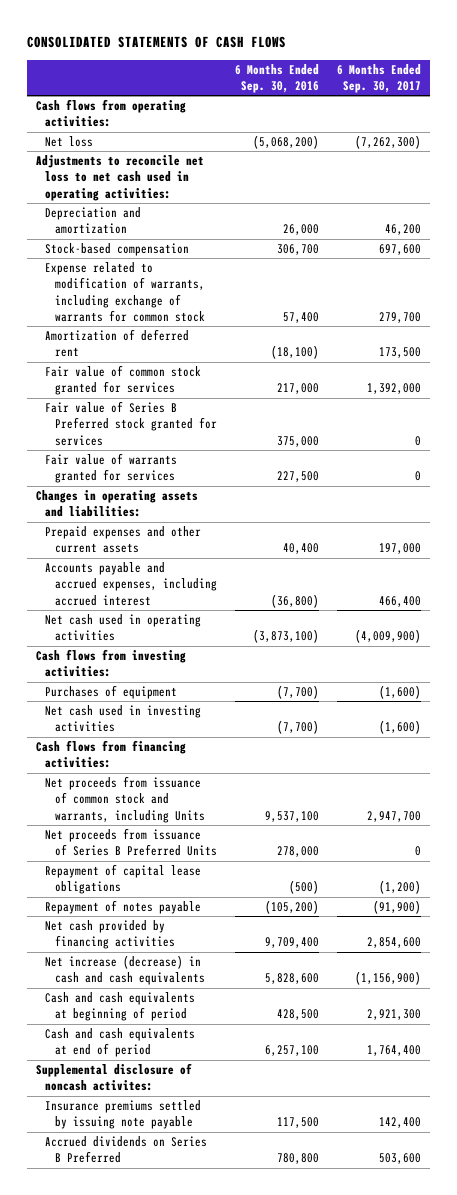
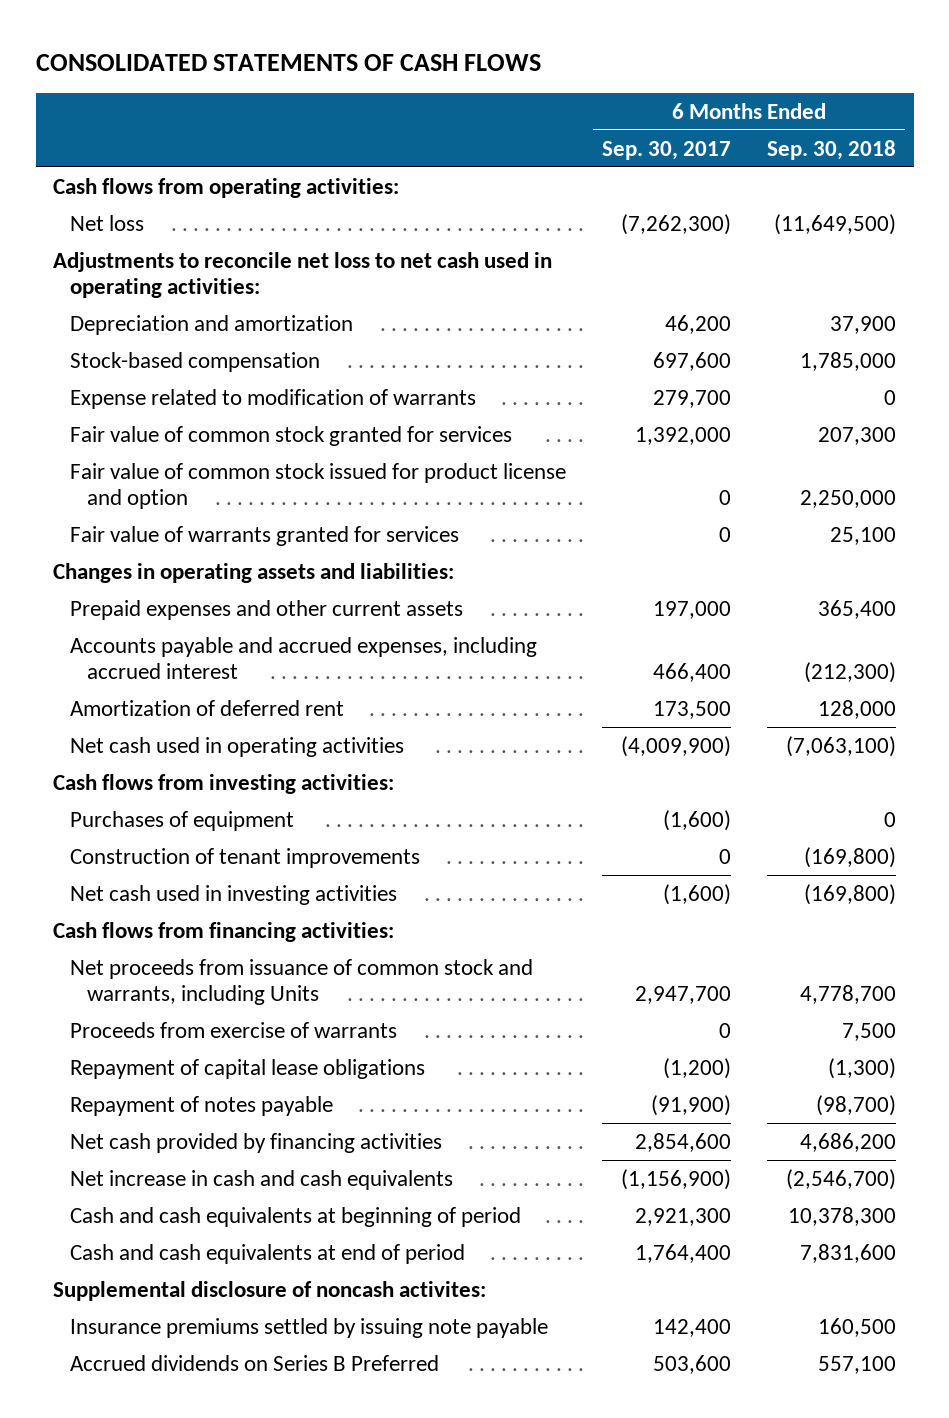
- | 6 Months Ended Sep. 30, 2016 | 6 Months Ended Sep. 30, 2017
+ | 6 Months Ended Sep. 30, 2017 | 6 Months Ended Sep. 30, 2018
- Expense related to modification of warrants, including exchange of warrants for common stock | 57,400 | 279,700
+ Expense related to modification of warrants | 279,700 | 0
- Fair value of Series B Preferred stock granted for services | 375,000 | 0
+ Fair value of common stock issued for product license and option | 0 | 2,250,000
moved down: Amortization of deferred rent | 173,500 | 128,000
+ Construction of tenant improvements | 0 | (169,800)
- Net proceeds from issuance of Series B Preferred Units | 278,000 | 0
+ Proceeds from exercise of warrants | 0 | 7,500
- Net increase (decrease) in cash and cash equivalents | 5,828,600 | (1,156,900)
+ Net increase in cash and cash equivalents | (1,156,900) | (2,546,700)

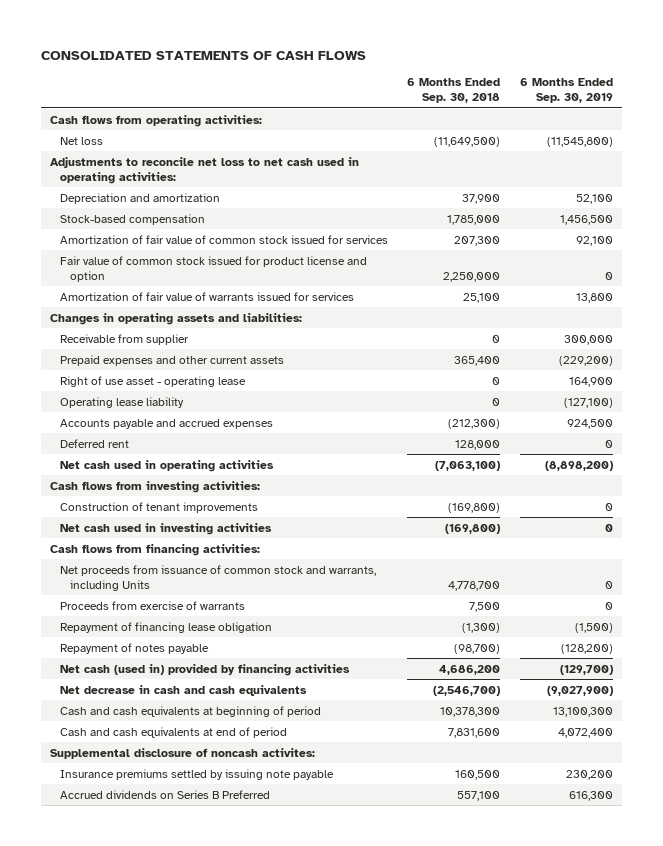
- | 6 Months Ended Sep. 30, 2017 | 6 Months Ended Sep. 30, 2018
+ | 6 Months Ended Sep. 30, 2018 | 6 Months Ended Sep. 30, 2019
- Expense related to modification of warrants | 279,700 | 0
- Fair value of common stock granted for services | 1,392,000 | 207,300
+ Amortization of fair value of common stock issued for services | 207,300 | 92,100
- Fair value of warrants granted for services | 0 | 25,100
+ Amortization of fair value of warrants issued for services | 25,100 | 13,800
+ Receivable from supplier | 0 | 300,000
- Accounts payable and accrued expenses, including accrued interest | 466,400 | (212,300)
- Amortization of deferred rent | 173,500 | 128,000
+ Right of use asset - operating lease | 0 | 164,900
+ Operating lease liability | 0 | (127,100)
+ Accounts payable and accrued expenses | (212,300) | 924,500
+ Deferred rent | 128,000 | 0
- Purchases of equipment | (1,600) | 0
- Repayment of capital lease obligations | (1,200) | (1,300)
+ Repayment of financing lease obligation | (1,300) | (1,500)
- Net cash provided by financing activities | 2,854,600 | 4,686,200
- Net increase in cash and cash equivalents | (1,156,900) | (2,546,700)
+ Net cash (used in) provided by financing activities | 4,686,200 | (129,700)
+ Net decrease in cash and cash equivalents | (2,546,700) | (9,027,900)

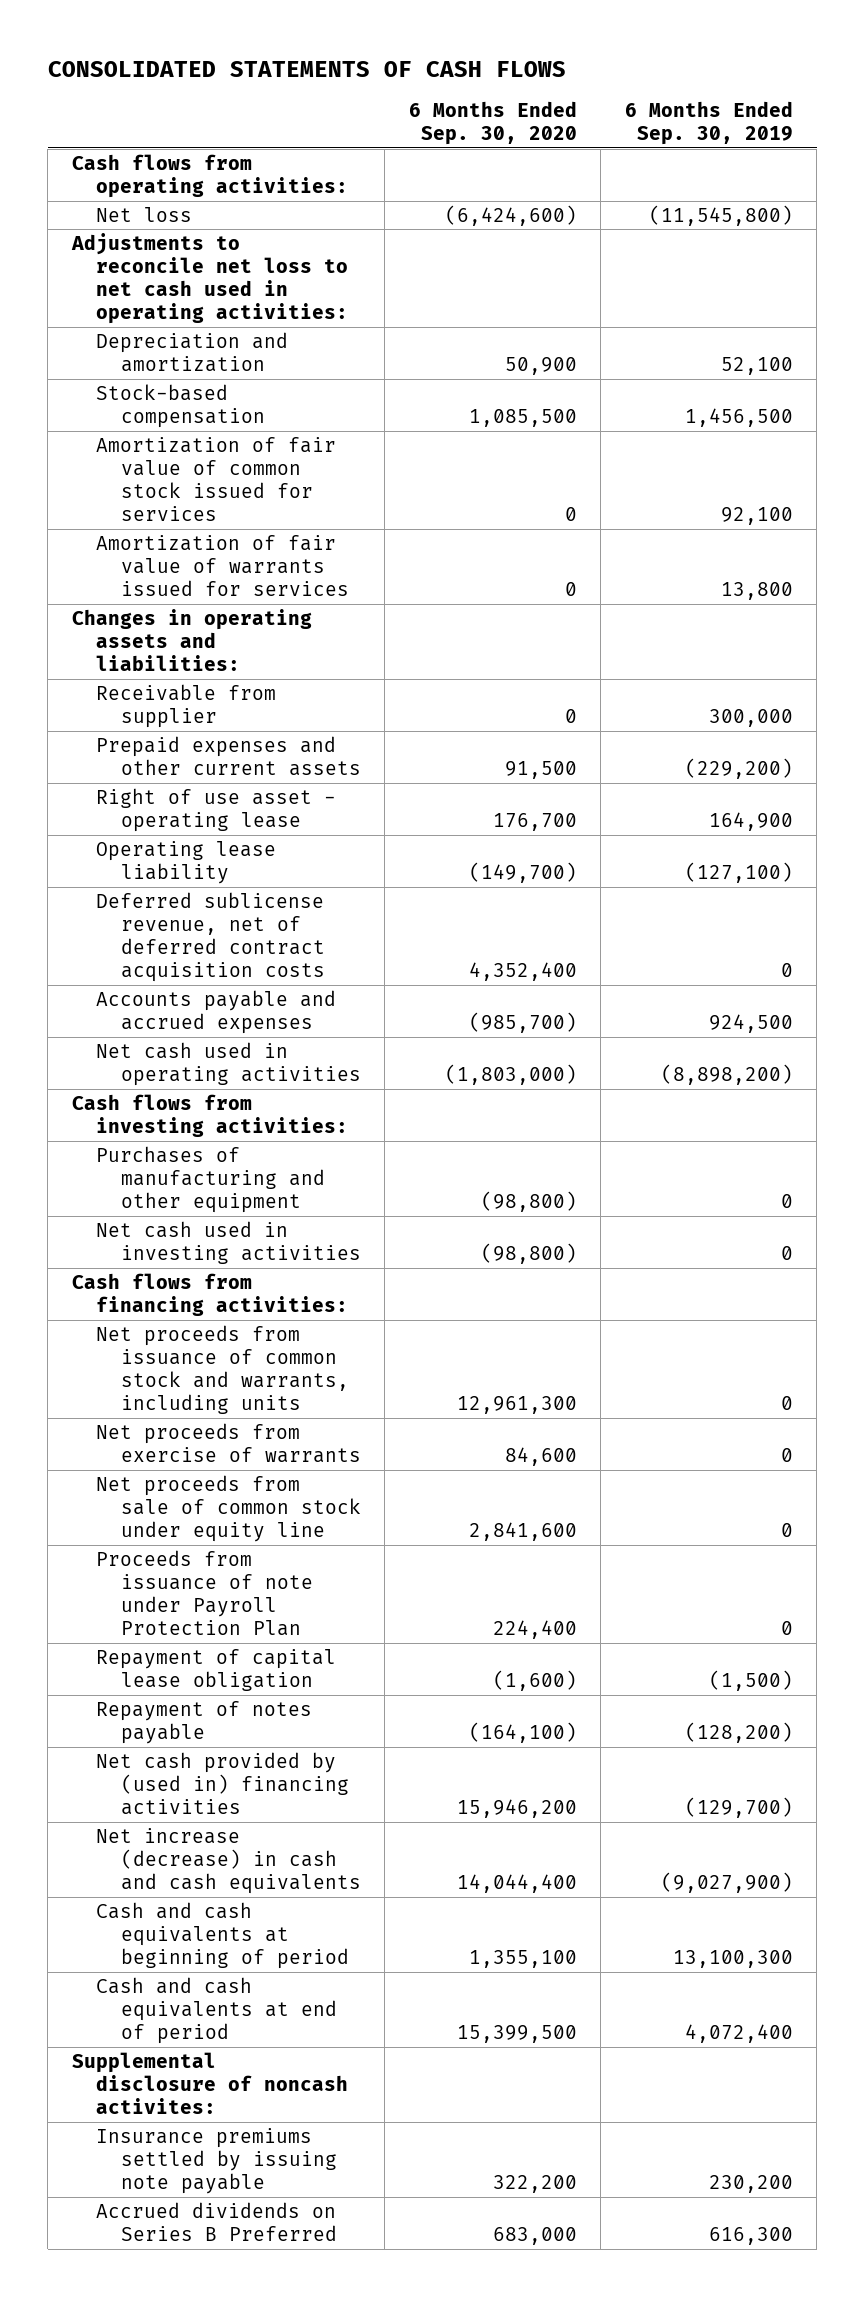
- | 6 Months Ended Sep. 30, 2018 | 6 Months Ended Sep. 30, 2019
+ | 6 Months Ended Sep. 30, 2020 | 6 Months Ended Sep. 30, 2019
- Fair value of common stock issued for product license and option | 2,250,000 | 0
+ Deferred sublicense revenue, net of deferred contract acquisition costs | 4,352,400 | 0
- Deferred rent | 128,000 | 0
- Construction of tenant improvements | (169,800) | 0
+ Purchases of manufacturing and other equipment | (98,800) | 0
- Net proceeds from issuance of common stock and warrants, including Units | 4,778,700 | 0
- Proceeds from exercise of warrants | 7,500 | 0
- Repayment of financing lease obligation | (1,300) | (1,500)
+ Net proceeds from issuance of common stock and warrants, including units | 12,961,300 | 0
+ Net proceeds from exercise of warrants | 84,600 | 0
+ Net proceeds from sale of common stock under equity line | 2,841,600 | 0
+ Proceeds from issuance of note under Payroll Protection Plan | 224,400 | 0
+ Repayment of capital lease obligation | (1,600) | (1,500)
- Net cash (used in) provided by financing activities | 4,686,200 | (129,700)
- Net decrease in cash and cash equivalents | (2,546,700) | (9,027,900)
+ Net cash provided by (used in) financing activities | 15,946,200 | (129,700)
+ Net increase (decrease) in cash and cash equivalents | 14,044,400 | (9,027,900)

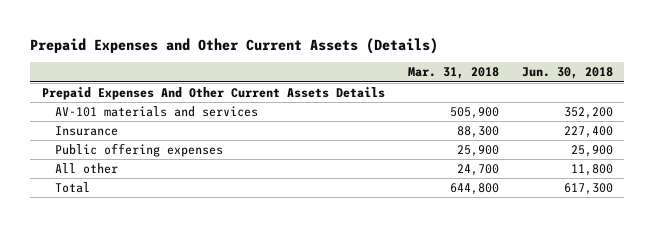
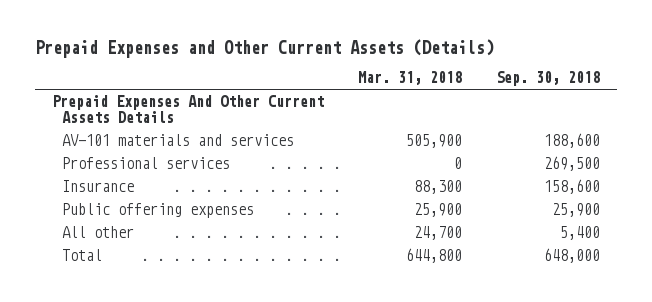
- | Mar. 31, 2018 | Jun. 30, 2018
+ | Mar. 31, 2018 | Sep. 30, 2018
+ Professional services | 0 | 269,500

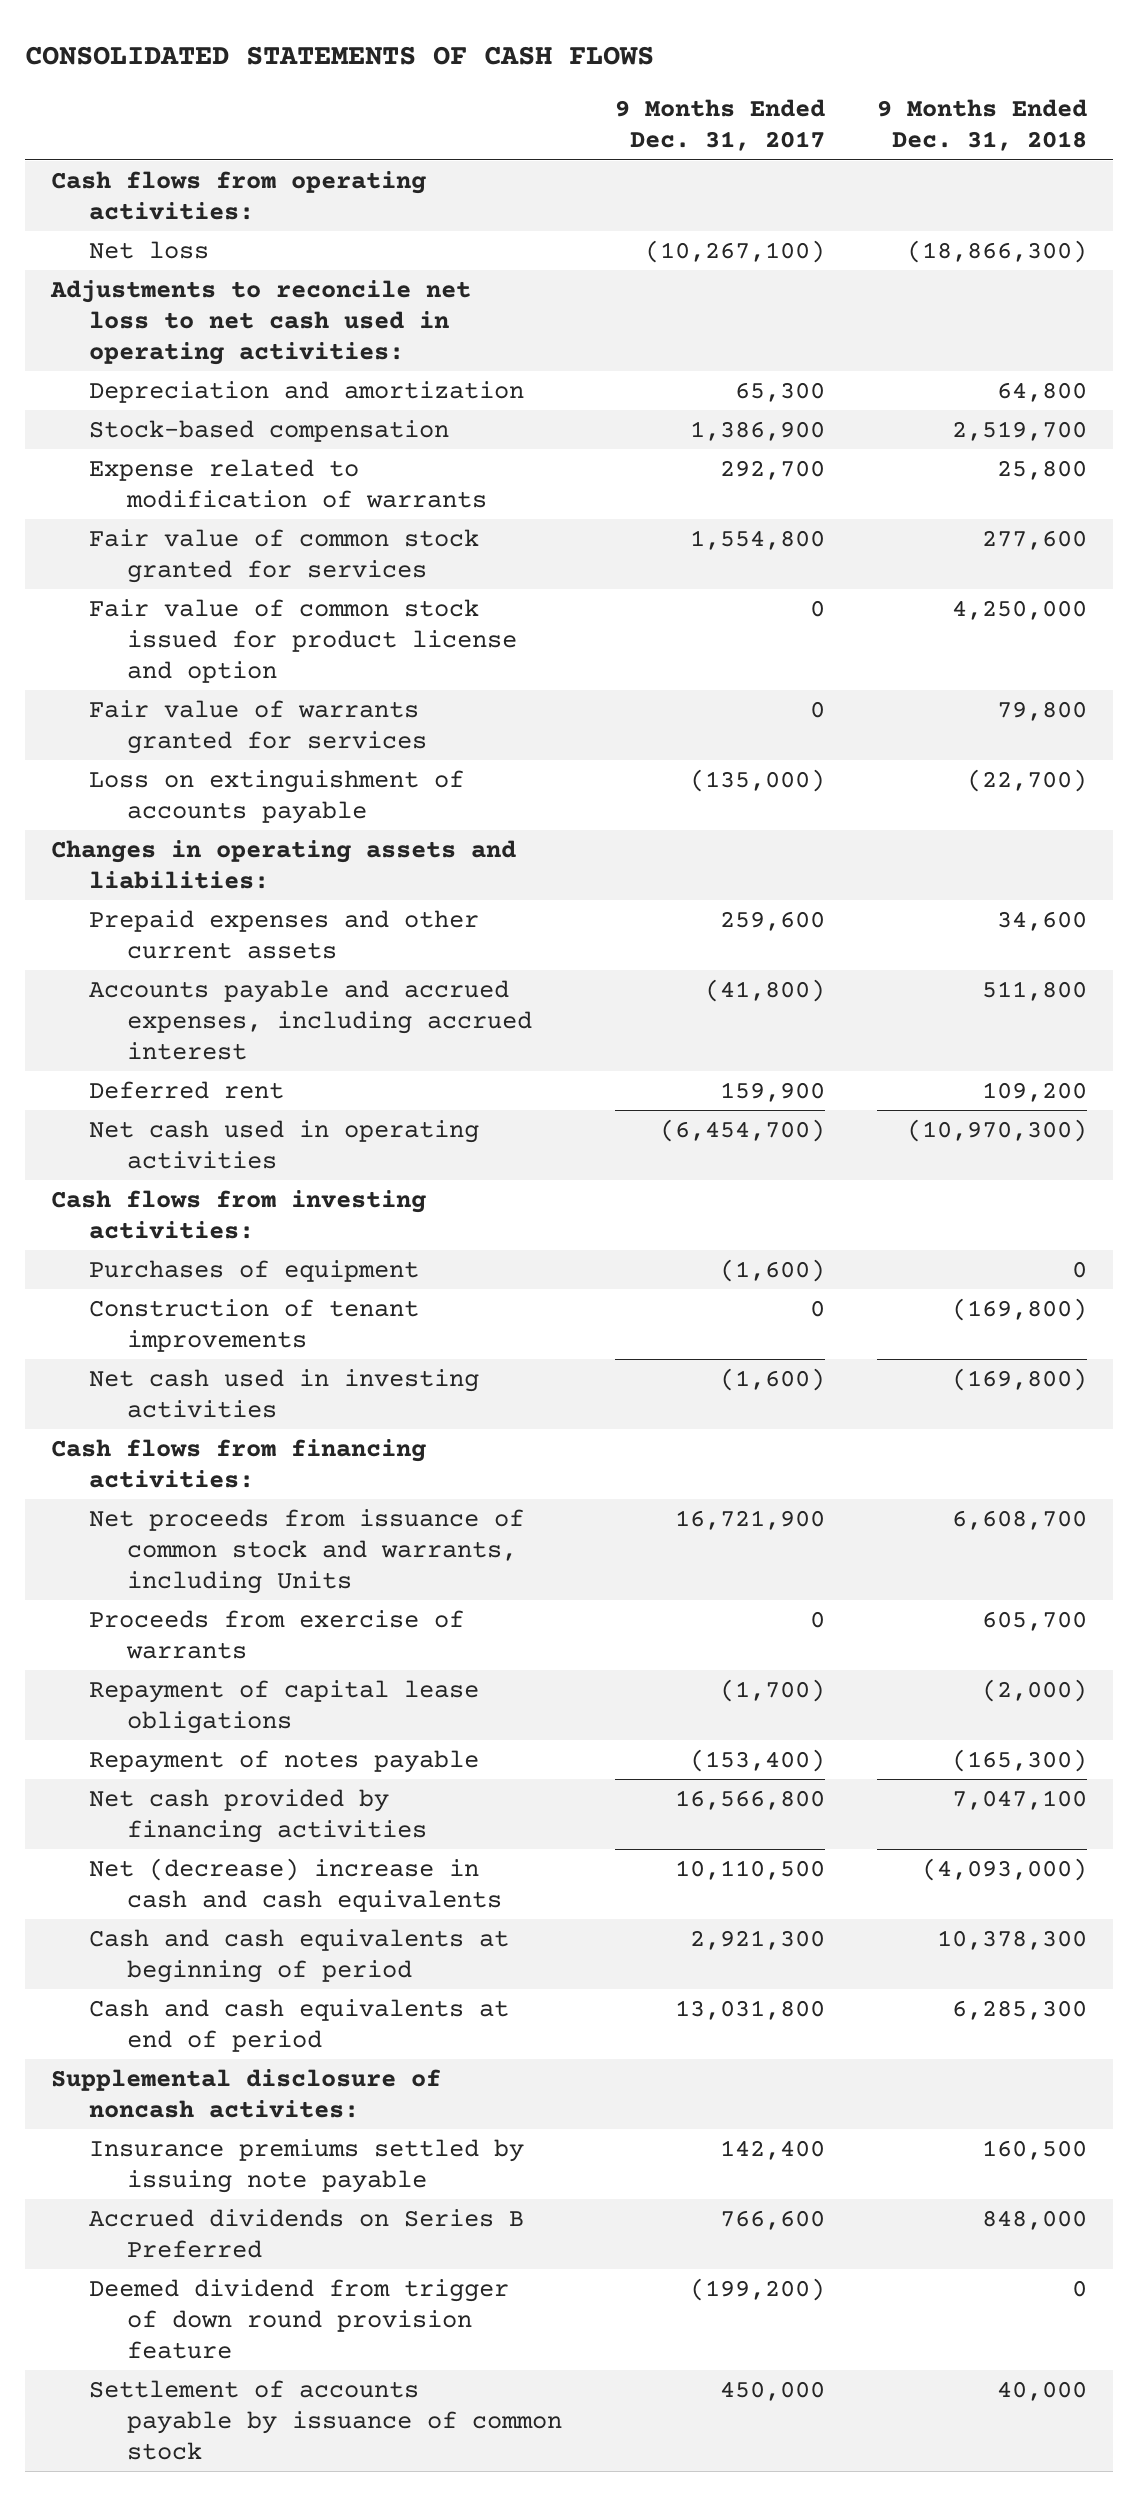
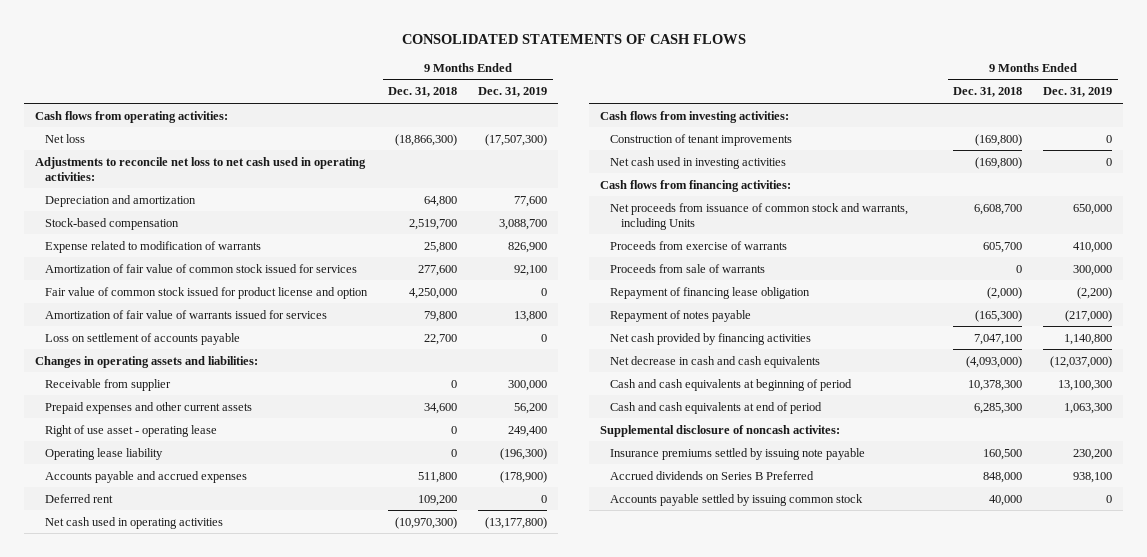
- | 9 Months Ended Dec. 31, 2017 | 9 Months Ended Dec. 31, 2018
+ | 9 Months Ended Dec. 31, 2018 | 9 Months Ended Dec. 31, 2019
- Fair value of common stock granted for services | 1,554,800 | 277,600
+ Amortization of fair value of common stock issued for services | 277,600 | 92,100
- Fair value of warrants granted for services | 0 | 79,800
- Loss on extinguishment of accounts payable | (135,000) | (22,700)
+ Amortization of fair value of warrants issued for services | 79,800 | 13,800
+ Loss on settlement of accounts payable | 22,700 | 0
+ Receivable from supplier | 0 | 300,000
- Accounts payable and accrued expenses, including accrued interest | (41,800) | 511,800
+ Right of use asset - operating lease | 0 | 249,400
+ Operating lease liability | 0 | (196,300)
+ Accounts payable and accrued expenses | 511,800 | (178,900)
- Purchases of equipment | (1,600) | 0
- Repayment of capital lease obligations | (1,700) | (2,000)
+ Proceeds from sale of warrants | 0 | 300,000
+ Repayment of financing lease obligation | (2,000) | (2,200)
- Net (decrease) increase in cash and cash equivalents | 10,110,500 | (4,093,000)
+ Net decrease in cash and cash equivalents | (4,093,000) | (12,037,000)
- Deemed dividend from trigger of down round provision feature | (199,200) | 0
- Settlement of accounts payable by issuance of common stock | 450,000 | 40,000
+ Accounts payable settled by issuing common stock | 40,000 | 0

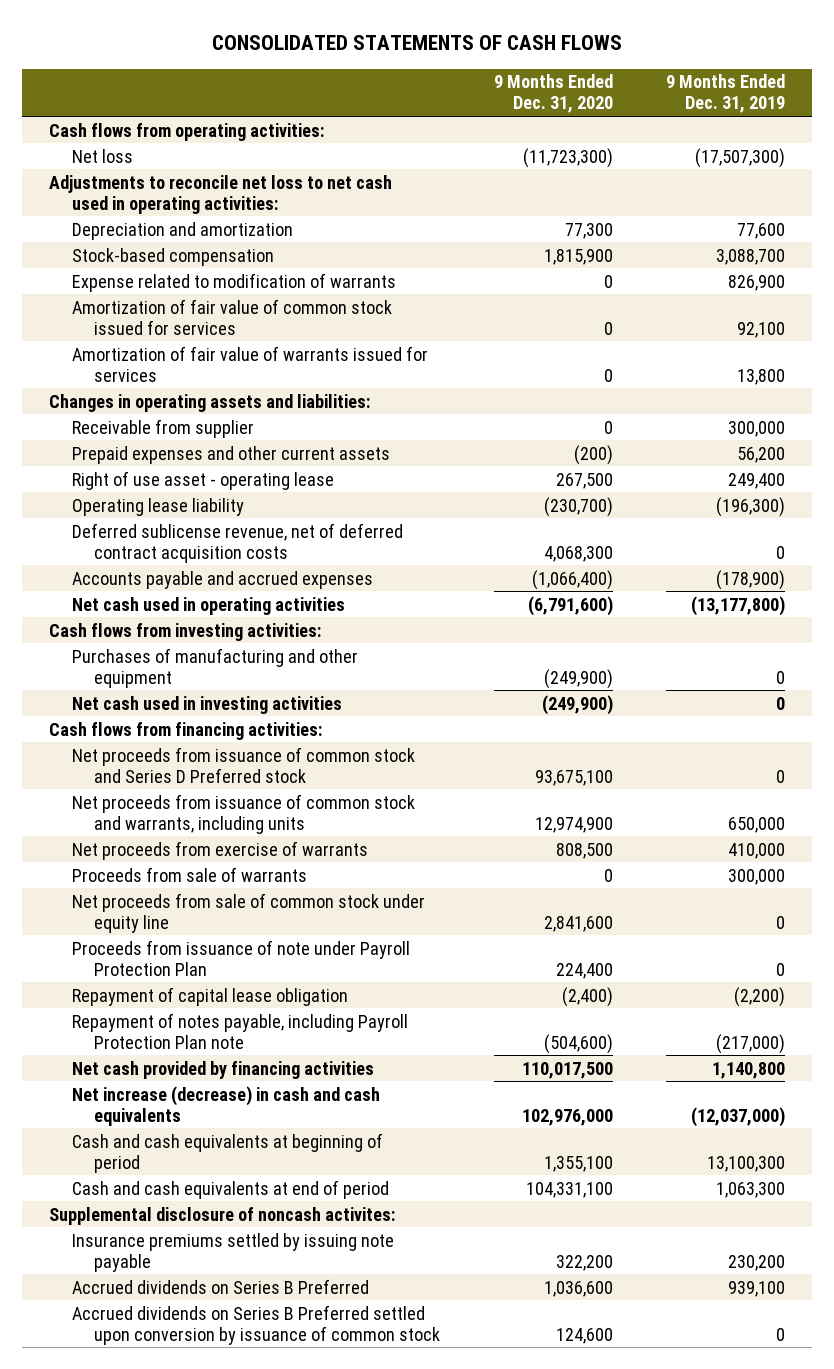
- | 9 Months Ended Dec. 31, 2018 | 9 Months Ended Dec. 31, 2019
+ | 9 Months Ended Dec. 31, 2020 | 9 Months Ended Dec. 31, 2019
- Fair value of common stock issued for product license and option | 4,250,000 | 0
- Loss on settlement of accounts payable | 22,700 | 0
+ Deferred sublicense revenue, net of deferred contract acquisition costs | 4,068,300 | 0
- Deferred rent | 109,200 | 0
- Construction of tenant improvements | (169,800) | 0
+ Purchases of manufacturing and other equipment | (249,900) | 0
- Net proceeds from issuance of common stock and warrants, including Units | 6,608,700 | 650,000
- Proceeds from exercise of warrants | 605,700 | 410,000
+ Net proceeds from issuance of common stock and Series D Preferred stock | 93,675,100 | 0
+ Net proceeds from issuance of common stock and warrants, including units | 12,974,900 | 650,000
+ Net proceeds from exercise of warrants | 808,500 | 410,000
- Repayment of financing lease obligation | (2,000) | (2,200)
- Repayment of notes payable | (165,300) | (217,000)
+ Net proceeds from sale of common stock under equity line | 2,841,600 | 0
+ Proceeds from issuance of note under Payroll Protection Plan | 224,400 | 0
+ Repayment of capital lease obligation | (2,400) | (2,200)
+ Repayment of notes payable, including Payroll Protection Plan note | (504,600) | (217,000)
- Net decrease in cash and cash equivalents | (4,093,000) | (12,037,000)
+ Net increase (decrease) in cash and cash equivalents | 102,976,000 | (12,037,000)
- Accrued dividends on Series B Preferred | 848,000 | 938,100
- Accounts payable settled by issuing common stock | 40,000 | 0
+ Accrued dividends on Series B Preferred | 1,036,600 | 939,100
+ Accrued dividends on Series B Preferred settled upon conversion by issuance of common stock | 124,600 | 0

